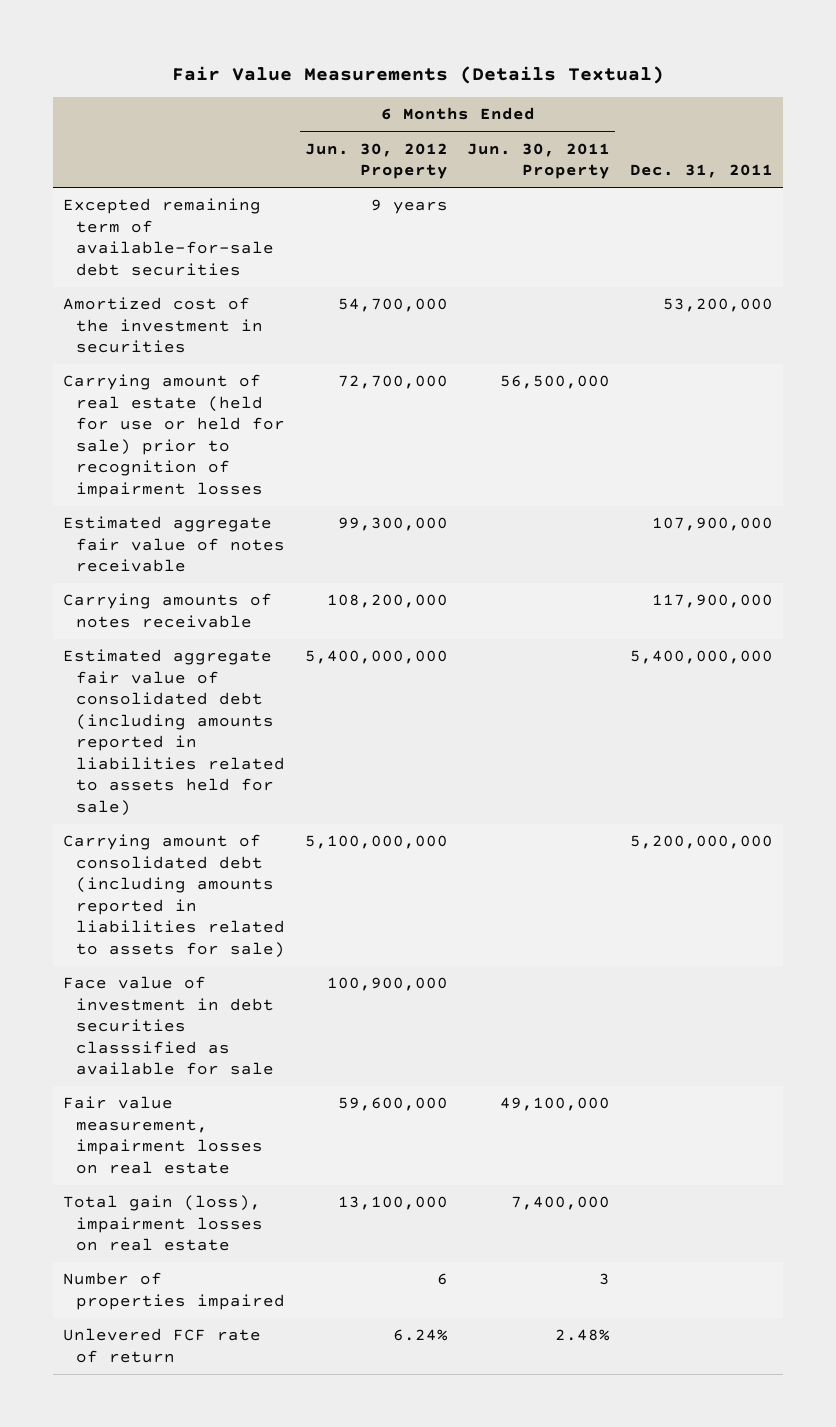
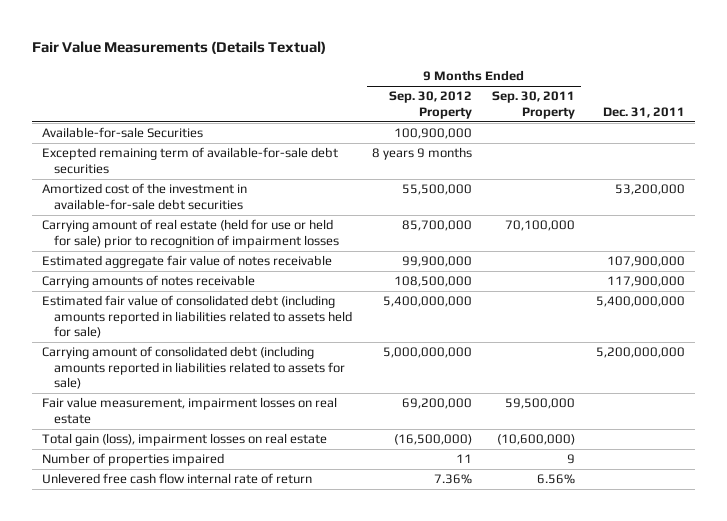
- | 6 Months Ended Jun. 30, 2012 Property | 6 Months Ended Jun. 30, 2011 Property | Dec. 31, 2011
+ | 9 Months Ended Sep. 30, 2012 Property | 9 Months Ended Sep. 30, 2011 Property | Dec. 31, 2011
+ Available-for-sale Securities | 100,900,000 | |
- Amortized cost of the investment in securities | 54,700,000 | | 53,200,000
+ Amortized cost of the investment in available-for-sale debt securities | 55,500,000 | | 53,200,000
- Estimated aggregate fair value of consolidated debt (including amounts reported in liabilities related to assets held for sale) | 5,400,000,000 | | 5,400,000,000
+ Estimated fair value of consolidated debt (including amounts reported in liabilities related to assets held for sale) | 5,400,000,000 | | 5,400,000,000
- Face value of investment in debt securities classsified as available for sale | 100,900,000 | |
- Unlevered FCF rate of return | 6.24% | 2.48% |
+ Unlevered free cash flow internal rate of return | 7.36% | 6.56% |

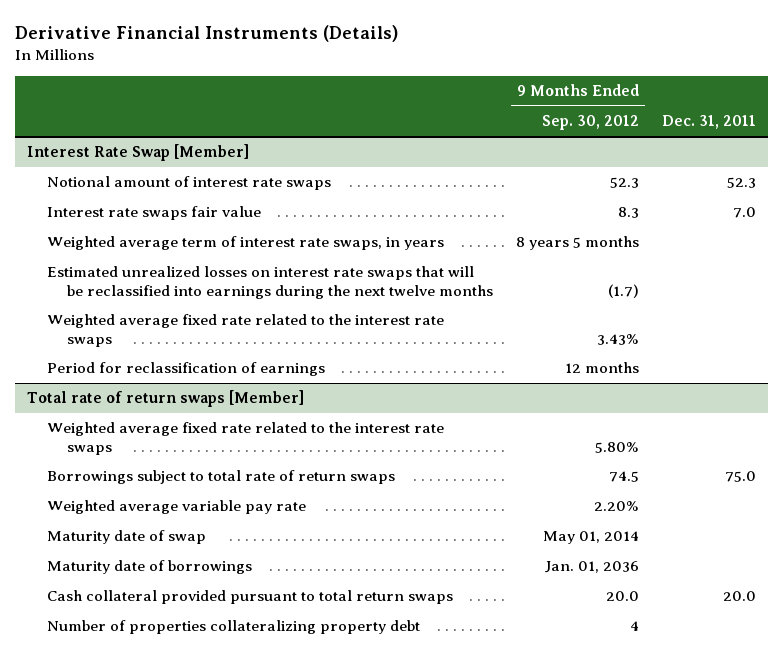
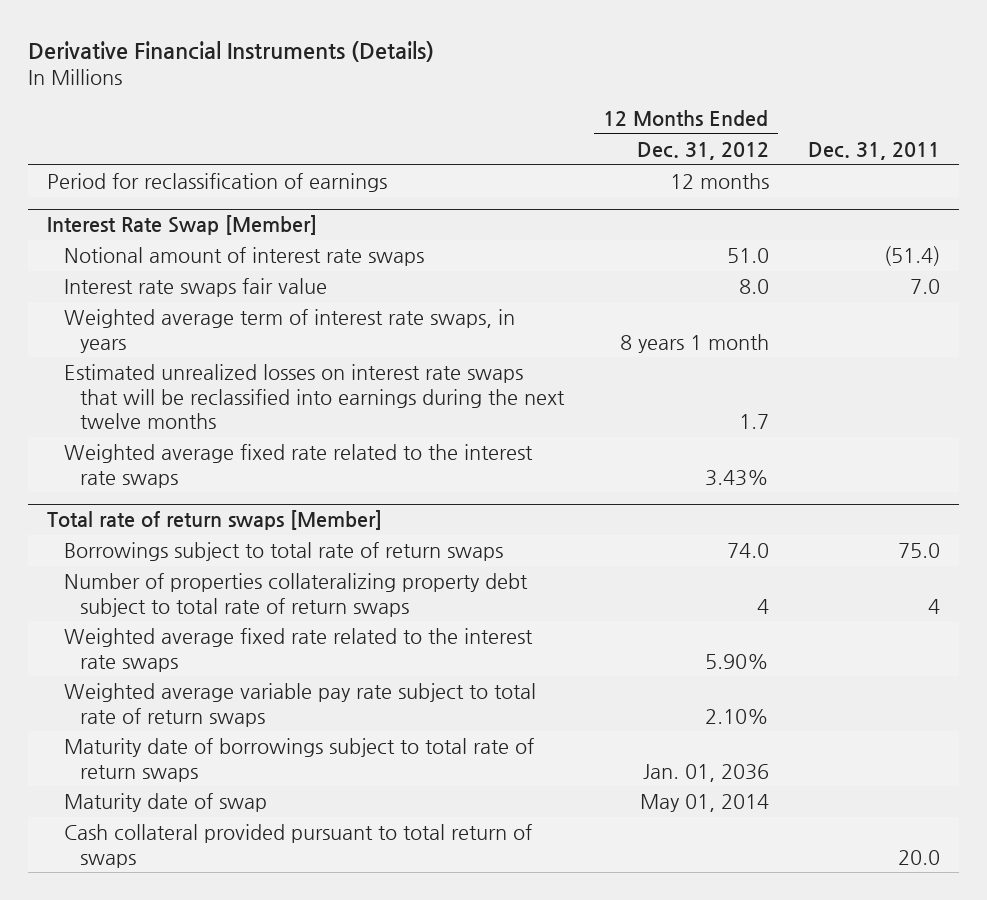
- | 9 Months Ended Sep. 30, 2012 | Dec. 31, 2011
+ | 12 Months Ended Dec. 31, 2012 | Dec. 31, 2011
+ Period for reclassification of earnings | 12 months |
@ Interest Rate Swap [Member]
- Notional amount of interest rate swaps | 52.3 | 52.3
+ Notional amount of interest rate swaps | 51.0 | (51.4)
- Period for reclassification of earnings | 12 months |
@ Total rate of return swaps [Member]
- Weighted average variable pay rate | 2.20% |
+ Number of properties collateralizing property debt subject to total rate of return swaps | 4 | 4
moved down: Weighted average fixed rate related to the interest rate swaps | 5.90% |
+ Weighted average variable pay rate subject to total rate of return swaps | 2.10% |
+ Maturity date of borrowings subject to total rate of return swaps | Jan. 01, 2036 |
- Maturity date of borrowings | Jan. 01, 2036 |
- Cash collateral provided pursuant to total return swaps | 20.0 | 20.0
- Number of properties collateralizing property debt | 4 |
+ Cash collateral provided pursuant to total return of swaps | | 20.0

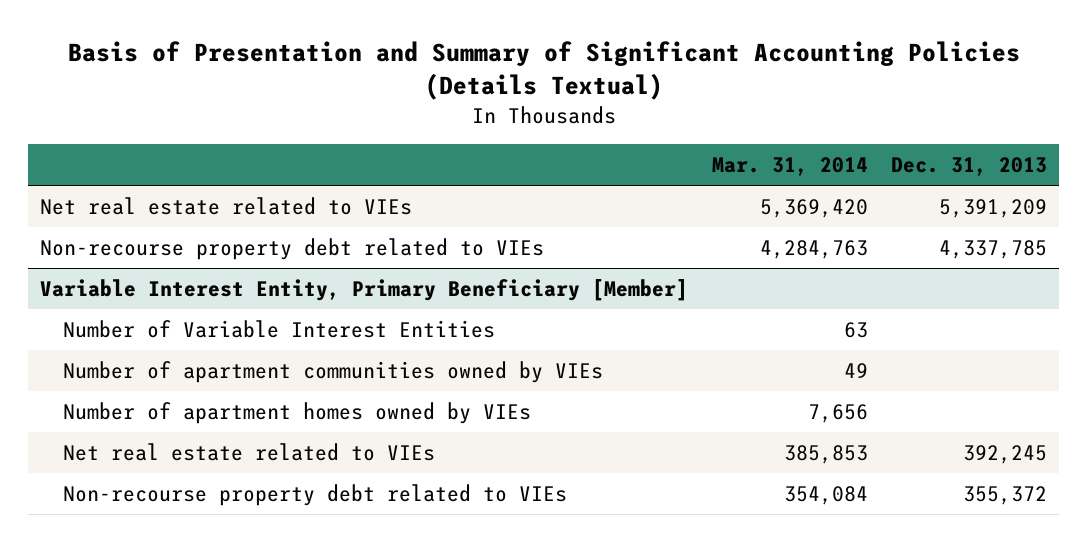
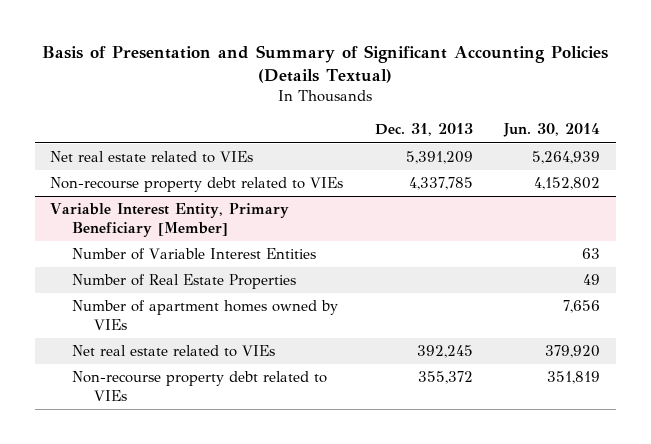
- | Mar. 31, 2014 | Dec. 31, 2013
+ | Dec. 31, 2013 | Jun. 30, 2014
@ Variable Interest Entity, Primary Beneficiary [Member]
- Number of apartment communities owned by VIEs | 49 |
+ Number of Real Estate Properties | | 49

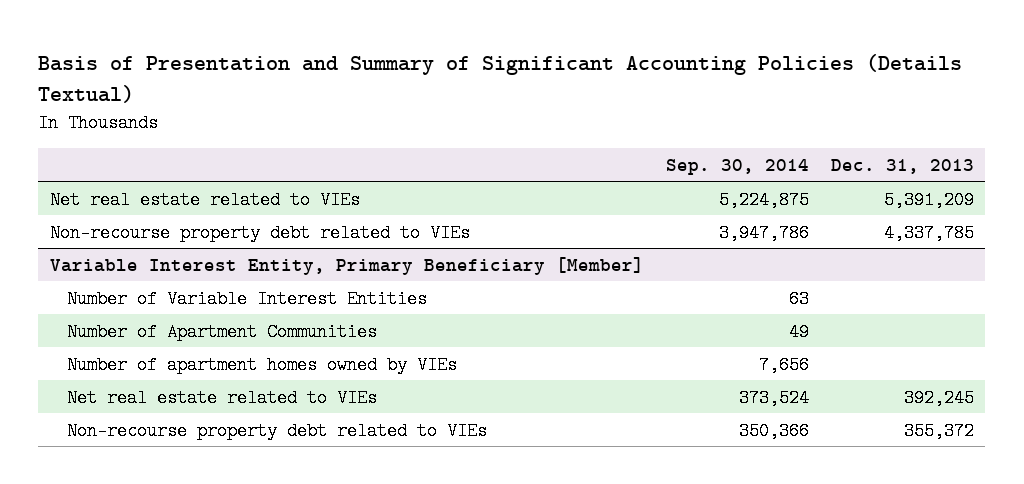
- | Dec. 31, 2013 | Jun. 30, 2014
+ | Sep. 30, 2014 | Dec. 31, 2013
@ Variable Interest Entity, Primary Beneficiary [Member]
- Number of Real Estate Properties | | 49
+ Number of Apartment Communities | 49 |

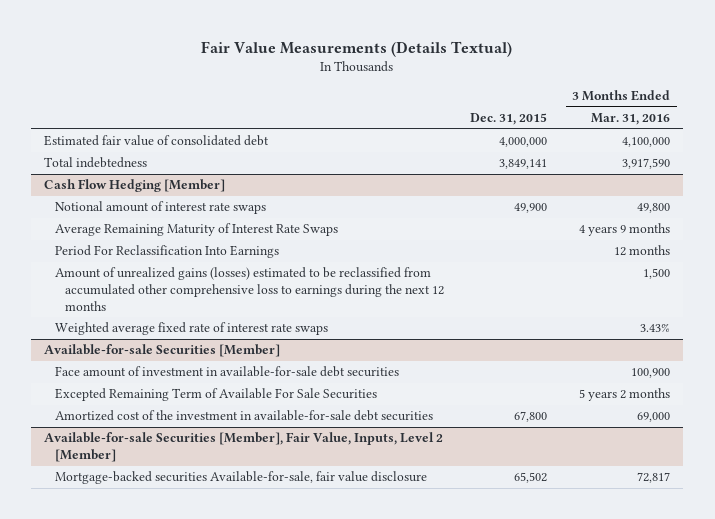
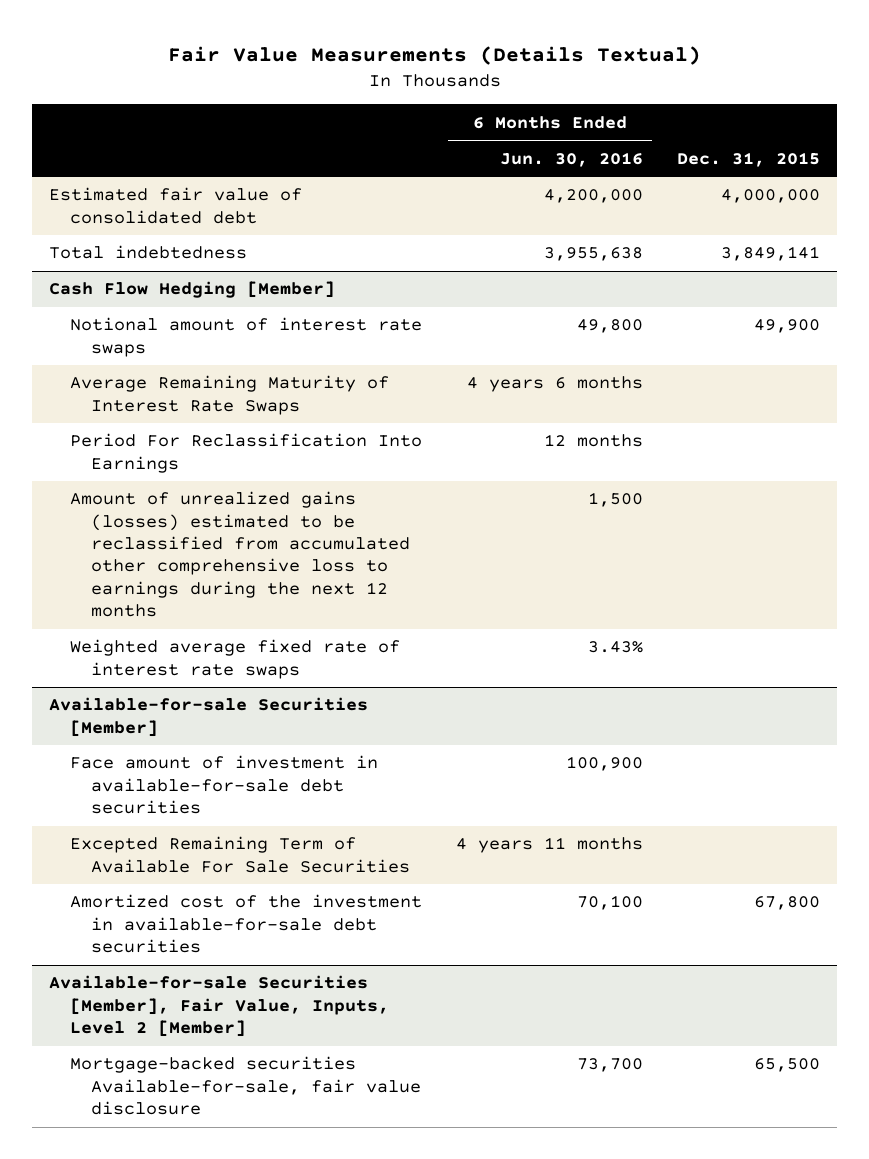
- | Dec. 31, 2015 | 3 Months Ended Mar. 31, 2016
+ | 6 Months Ended Jun. 30, 2016 | Dec. 31, 2015
@ Available-for-sale Securities [Member], Fair Value, Inputs, Level 2 [Member]
- Mortgage-backed securities Available-for-sale, fair value disclosure | 65,502 | 72,817
+ Mortgage-backed securities Available-for-sale, fair value disclosure | 73,700 | 65,500

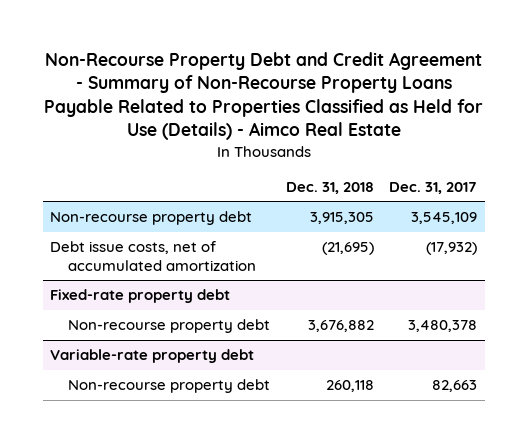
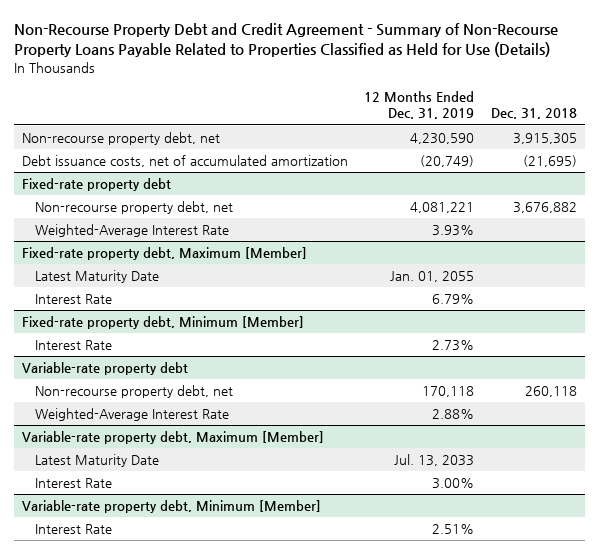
- Non-Recourse Property Debt and Credit Agreement - Summary of Non-Recourse Property Loans Payable Related to Properties Classified as Held for Use (Details) - Aimco Real Estate
+ Non-Recourse Property Debt and Credit Agreement - Summary of Non-Recourse Property Loans Payable Related to Properties Classified as Held for Use (Details)
- | Dec. 31, 2018 | Dec. 31, 2017
+ | 12 Months Ended Dec. 31, 2019 | Dec. 31, 2018
- Non-recourse property debt | 3,915,305 | 3,545,109
- Debt issue costs, net of accumulated amortization | (21,695) | (17,932)
+ Non-recourse property debt, net | 4,230,590 | 3,915,305
+ Debt issuance costs, net of accumulated amortization | (20,749) | (21,695)
@ Fixed-rate property debt
- Non-recourse property debt | 3,676,882 | 3,480,378
+ Non-recourse property debt, net | 4,081,221 | 3,676,882
+ Weighted-Average Interest Rate | 3.93% |
+ Fixed-rate property debt, Maximum [Member]
+ Latest Maturity Date | Jan. 01, 2055 |
+ Interest Rate | 6.79% |
+ Fixed-rate property debt, Minimum [Member]
+ Interest Rate | 2.73% |
@ Variable-rate property debt
- Non-recourse property debt | 260,118 | 82,663
+ Non-recourse property debt, net | 170,118 | 260,118
+ Weighted-Average Interest Rate | 2.88% |
+ Variable-rate property debt, Maximum [Member]
+ Latest Maturity Date | Jul. 13, 2033 |
+ Interest Rate | 3.00% |
+ Variable-rate property debt, Minimum [Member]
+ Interest Rate | 2.51% |

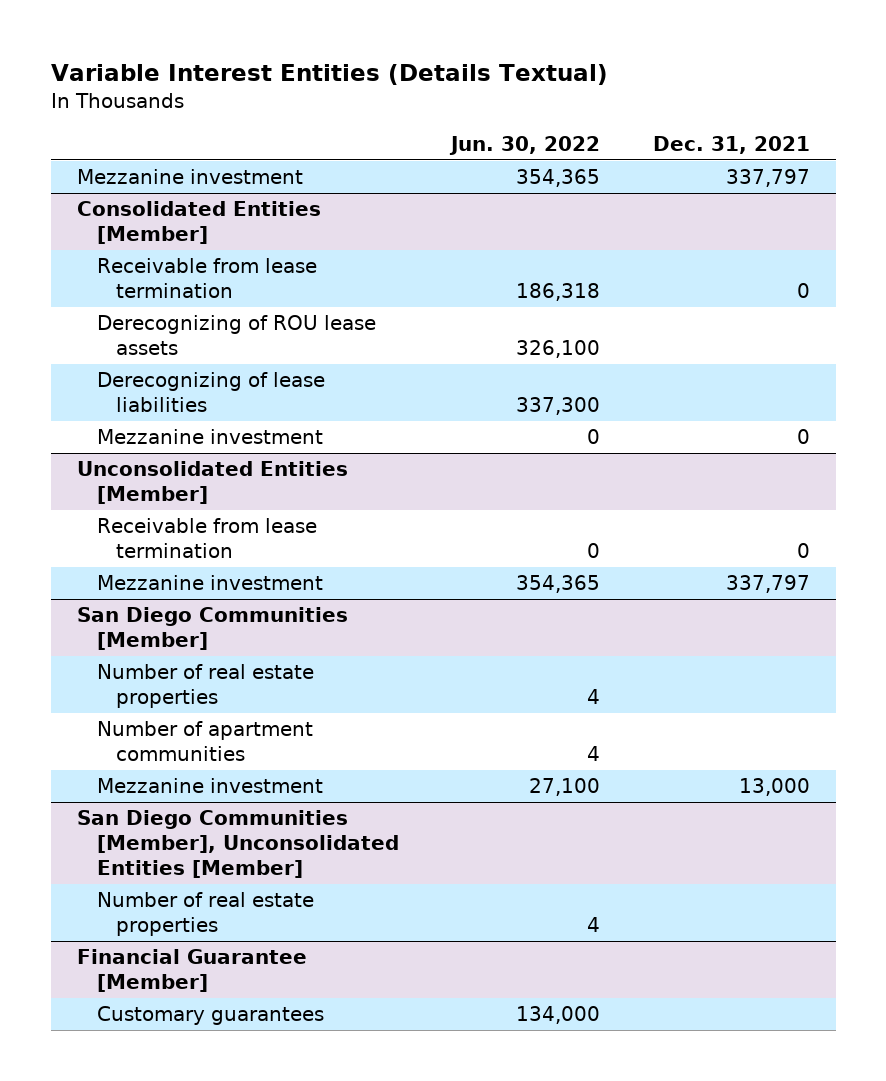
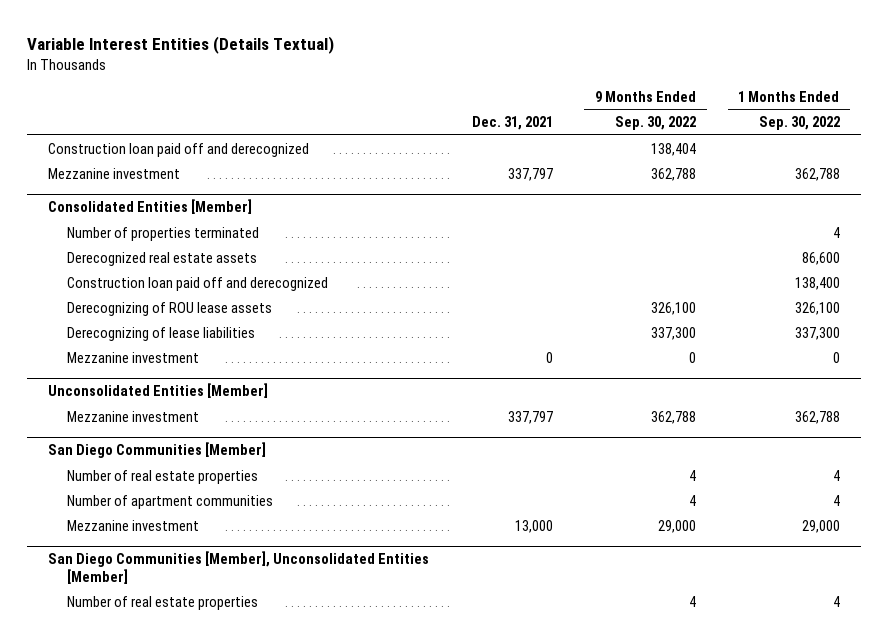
- | Jun. 30, 2022 | Dec. 31, 2021
+ | Dec. 31, 2021 | 9 Months Ended Sep. 30, 2022 | 1 Months Ended Sep. 30, 2022
+ Construction loan paid off and derecognized | | 138,404 |
@ Consolidated Entities [Member]
- Receivable from lease termination | 186,318 | 0
+ Number of properties terminated | | | 4
+ Derecognized real estate assets | | | 86,600
+ Construction loan paid off and derecognized | | | 138,400
@ Unconsolidated Entities [Member]
- Receivable from lease termination | 0 | 0
- Financial Guarantee [Member]
- Customary guarantees | 134,000 |

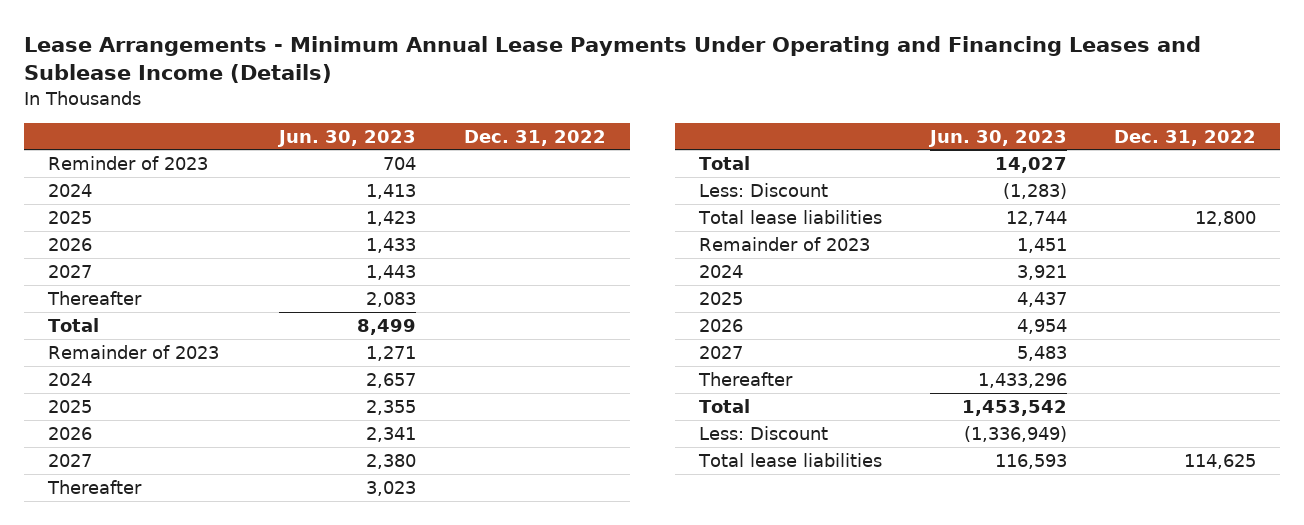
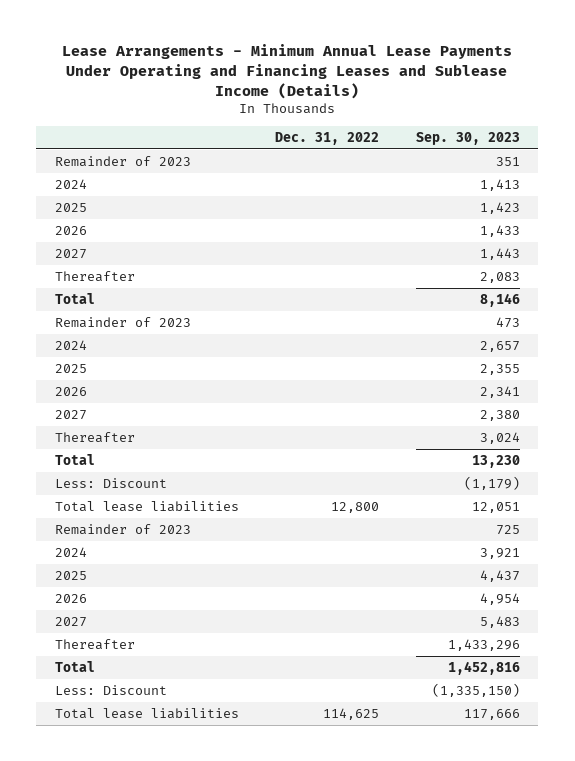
- | Jun. 30, 2023 | Dec. 31, 2022
+ | Dec. 31, 2022 | Sep. 30, 2023
- Reminder of 2023 | 704 |
+ Remainder of 2023 | | 351

